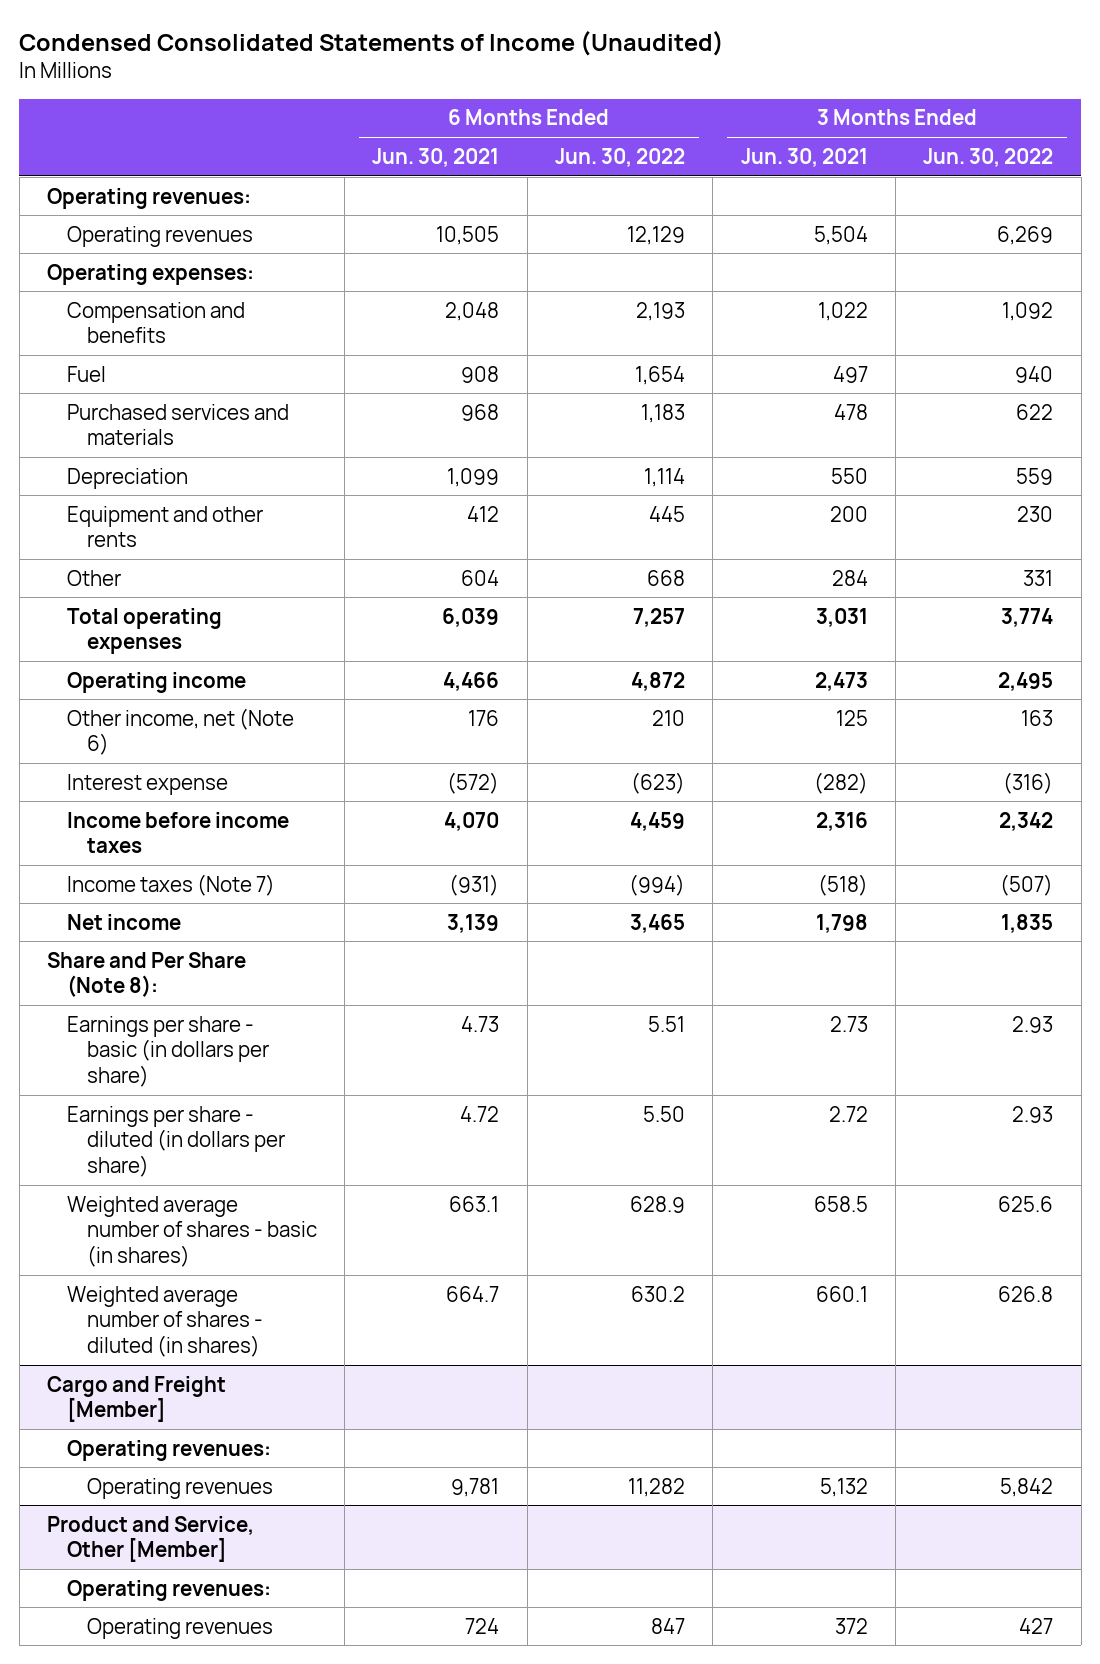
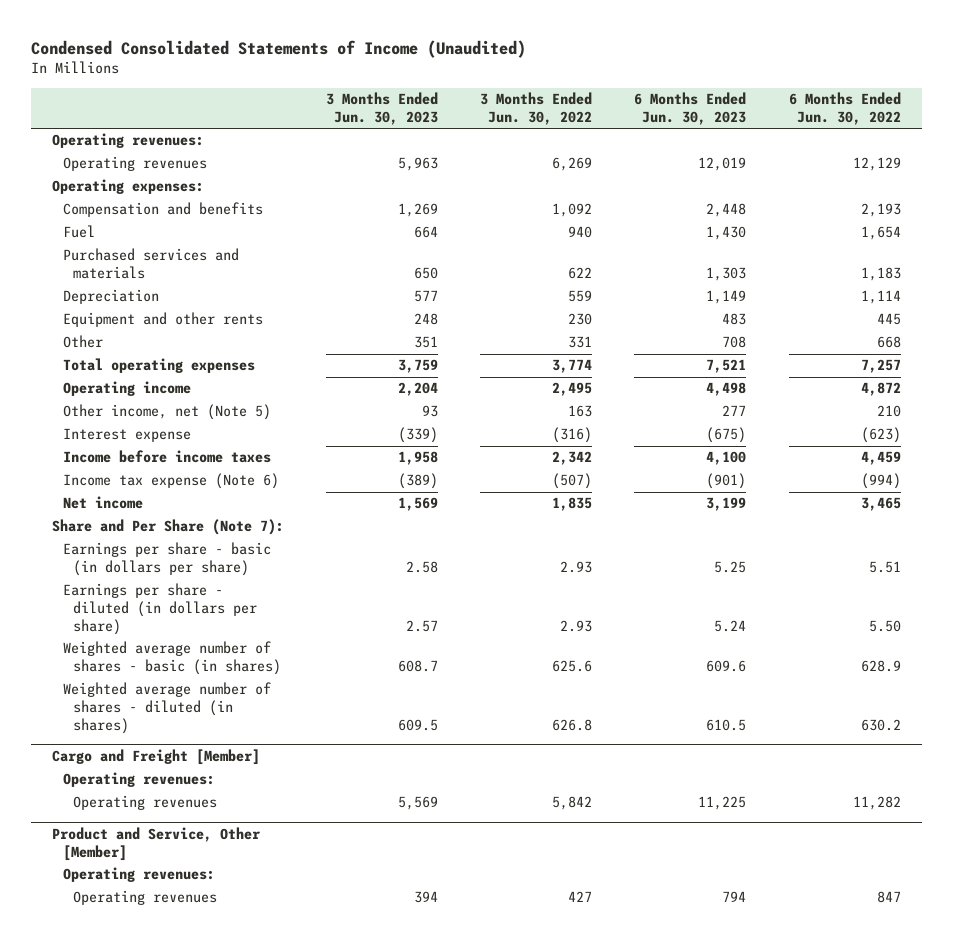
- | 6 Months Ended Jun. 30, 2021 | 6 Months Ended Jun. 30, 2022 | 3 Months Ended Jun. 30, 2021 | 3 Months Ended Jun. 30, 2022
+ | 3 Months Ended Jun. 30, 2023 | 3 Months Ended Jun. 30, 2022 | 6 Months Ended Jun. 30, 2023 | 6 Months Ended Jun. 30, 2022
- Other income, net (Note 6) | 176 | 210 | 125 | 163
+ Other income, net (Note 5) | 93 | 163 | 277 | 210
- Income taxes (Note 7) | (931) | (994) | (518) | (507)
+ Income tax expense (Note 6) | (389) | (507) | (901) | (994)
- Share and Per Share (Note 8):
+ Share and Per Share (Note 7):

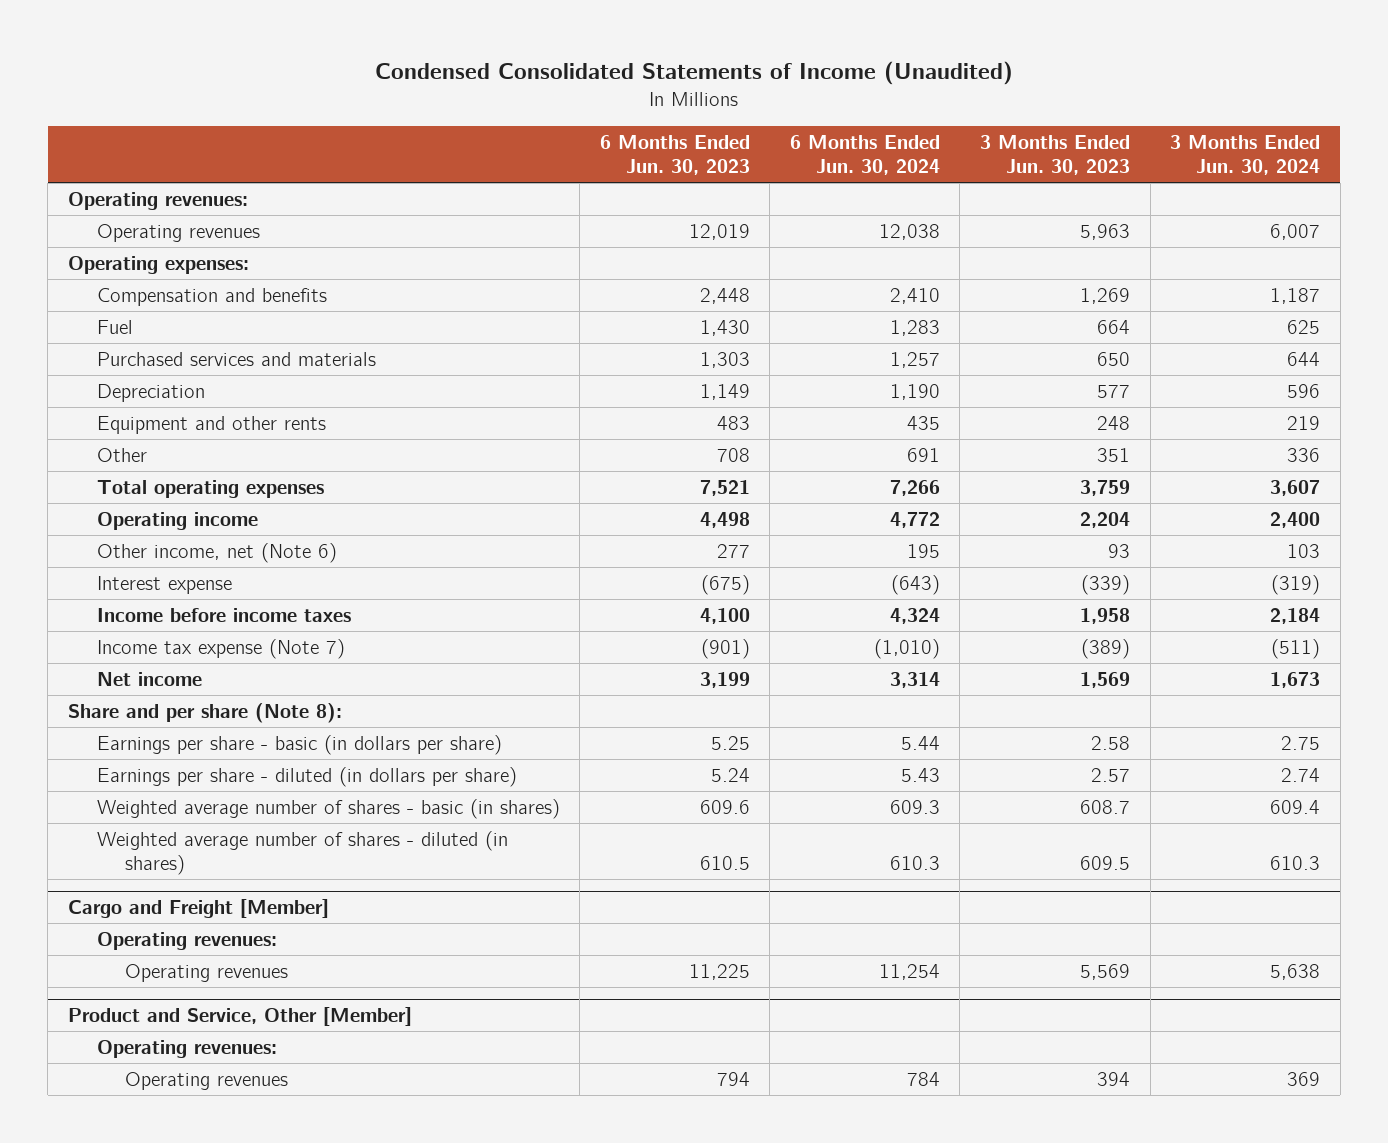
- | 3 Months Ended Jun. 30, 2023 | 3 Months Ended Jun. 30, 2022 | 6 Months Ended Jun. 30, 2023 | 6 Months Ended Jun. 30, 2022
+ | 6 Months Ended Jun. 30, 2023 | 6 Months Ended Jun. 30, 2024 | 3 Months Ended Jun. 30, 2023 | 3 Months Ended Jun. 30, 2024
- Other income, net (Note 5) | 93 | 163 | 277 | 210
+ Other income, net (Note 6) | 277 | 195 | 93 | 103
- Income tax expense (Note 6) | (389) | (507) | (901) | (994)
+ Income tax expense (Note 7) | (901) | (1,010) | (389) | (511)
- Share and Per Share (Note 7):
+ Share and per share (Note 8):

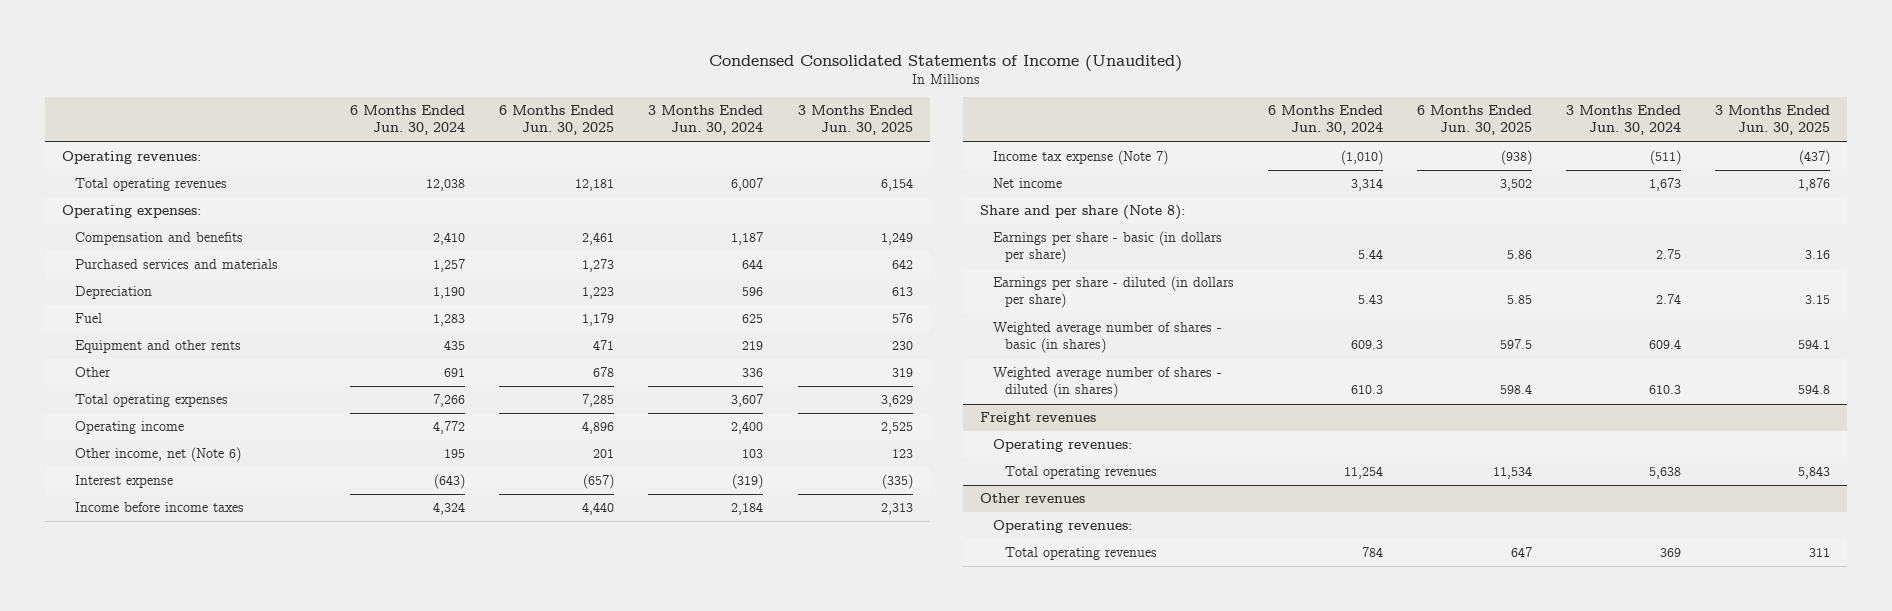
- | 6 Months Ended Jun. 30, 2023 | 6 Months Ended Jun. 30, 2024 | 3 Months Ended Jun. 30, 2023 | 3 Months Ended Jun. 30, 2024
+ | 6 Months Ended Jun. 30, 2024 | 6 Months Ended Jun. 30, 2025 | 3 Months Ended Jun. 30, 2024 | 3 Months Ended Jun. 30, 2025
- Operating revenues | 12,019 | 12,038 | 5,963 | 6,007
+ Total operating revenues | 12,038 | 12,181 | 6,007 | 6,154
moved down: Fuel | 1,283 | 1,179 | 625 | 576
- Cargo and Freight [Member]
+ Freight revenues
- Operating revenues | 11,225 | 11,254 | 5,569 | 5,638
- Product and Service, Other [Member]
+ Total operating revenues | 11,254 | 11,534 | 5,638 | 5,843
+ Other revenues
- Operating revenues | 794 | 784 | 394 | 369
+ Total operating revenues | 784 | 647 | 369 | 311

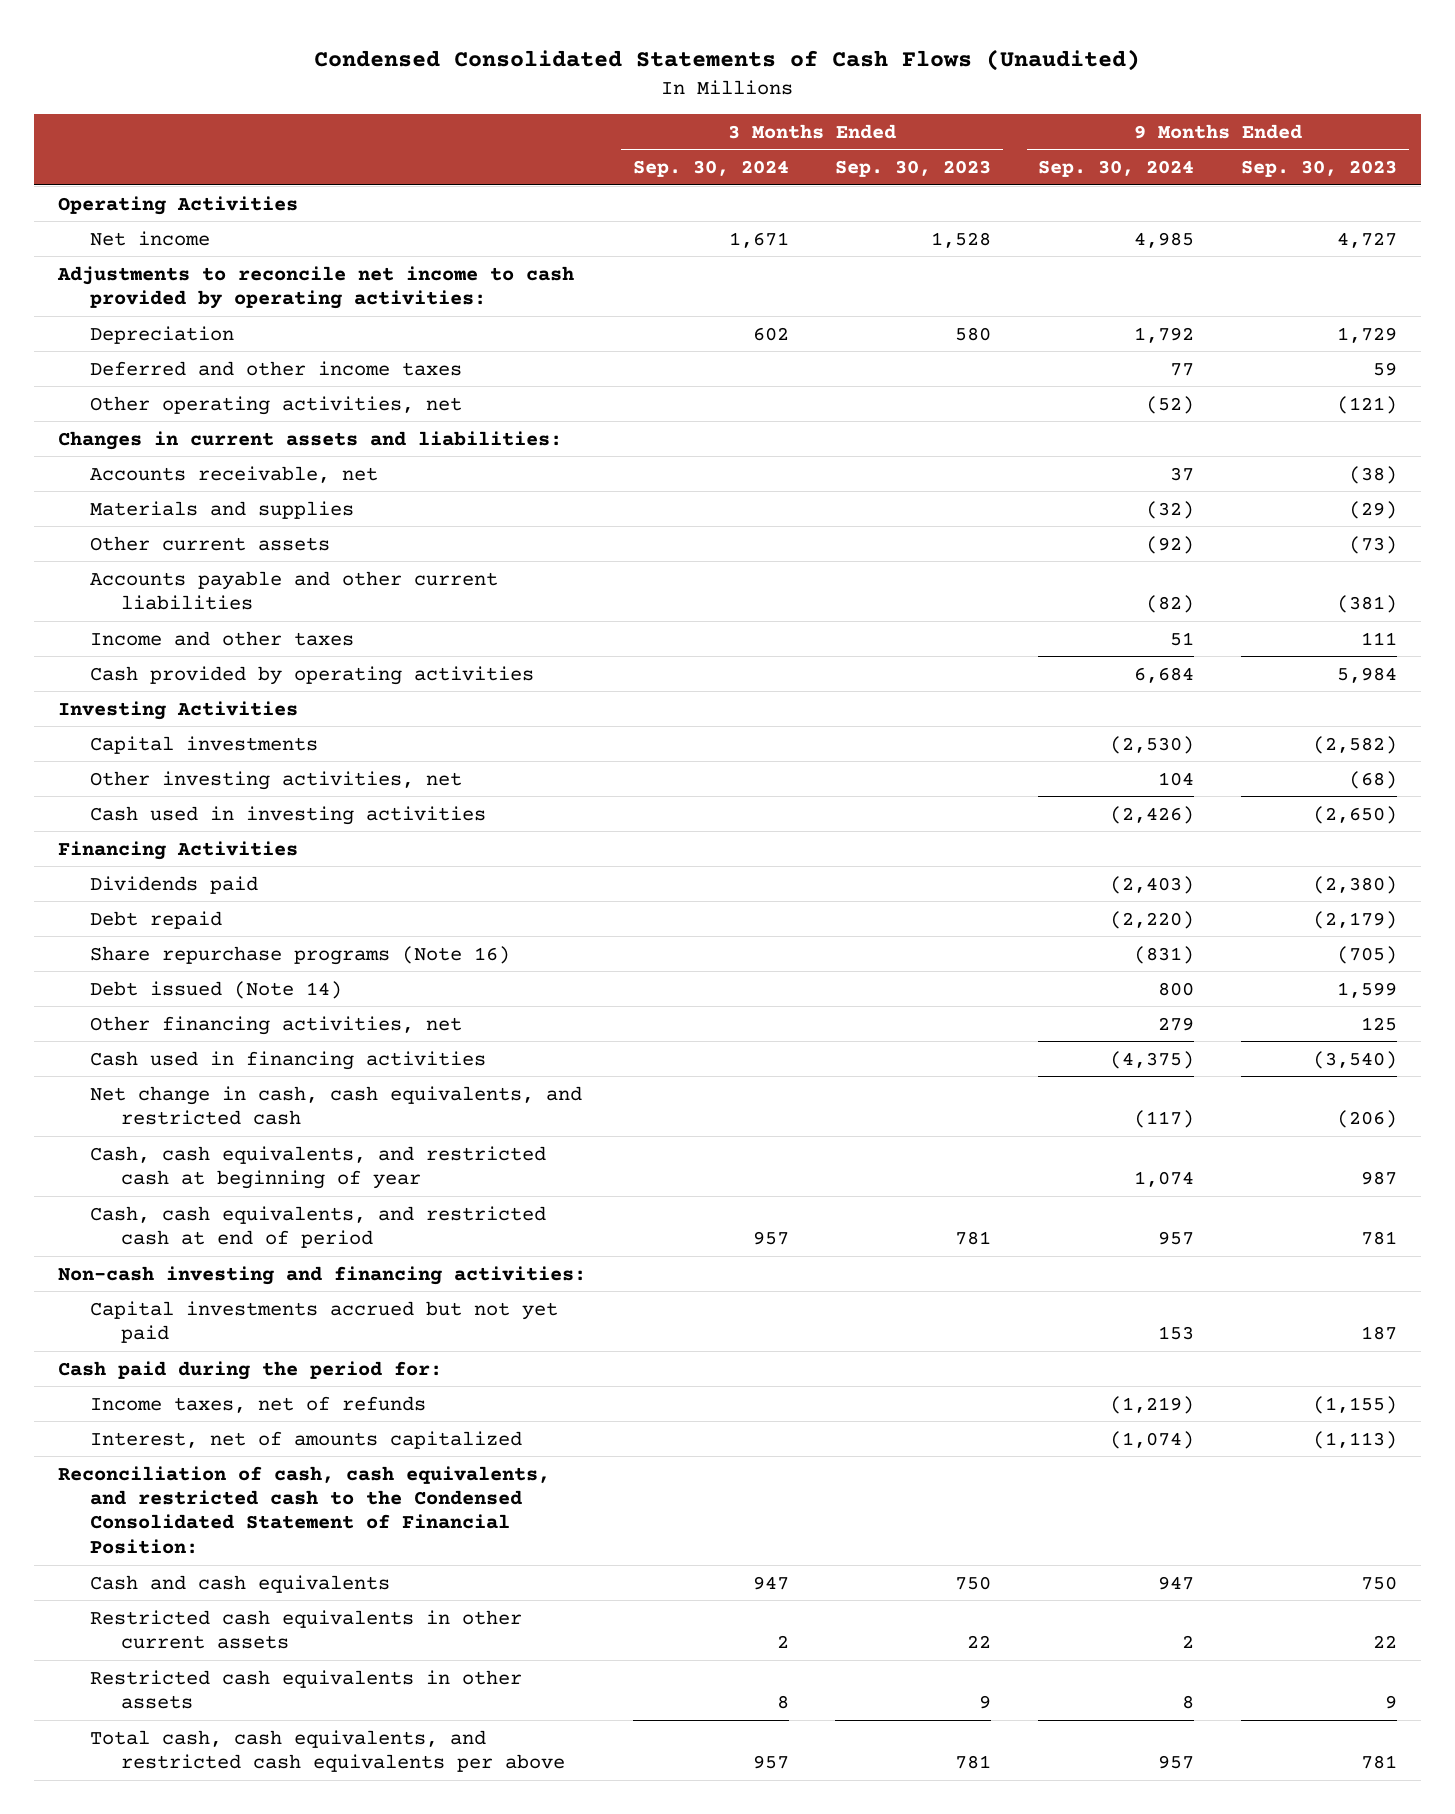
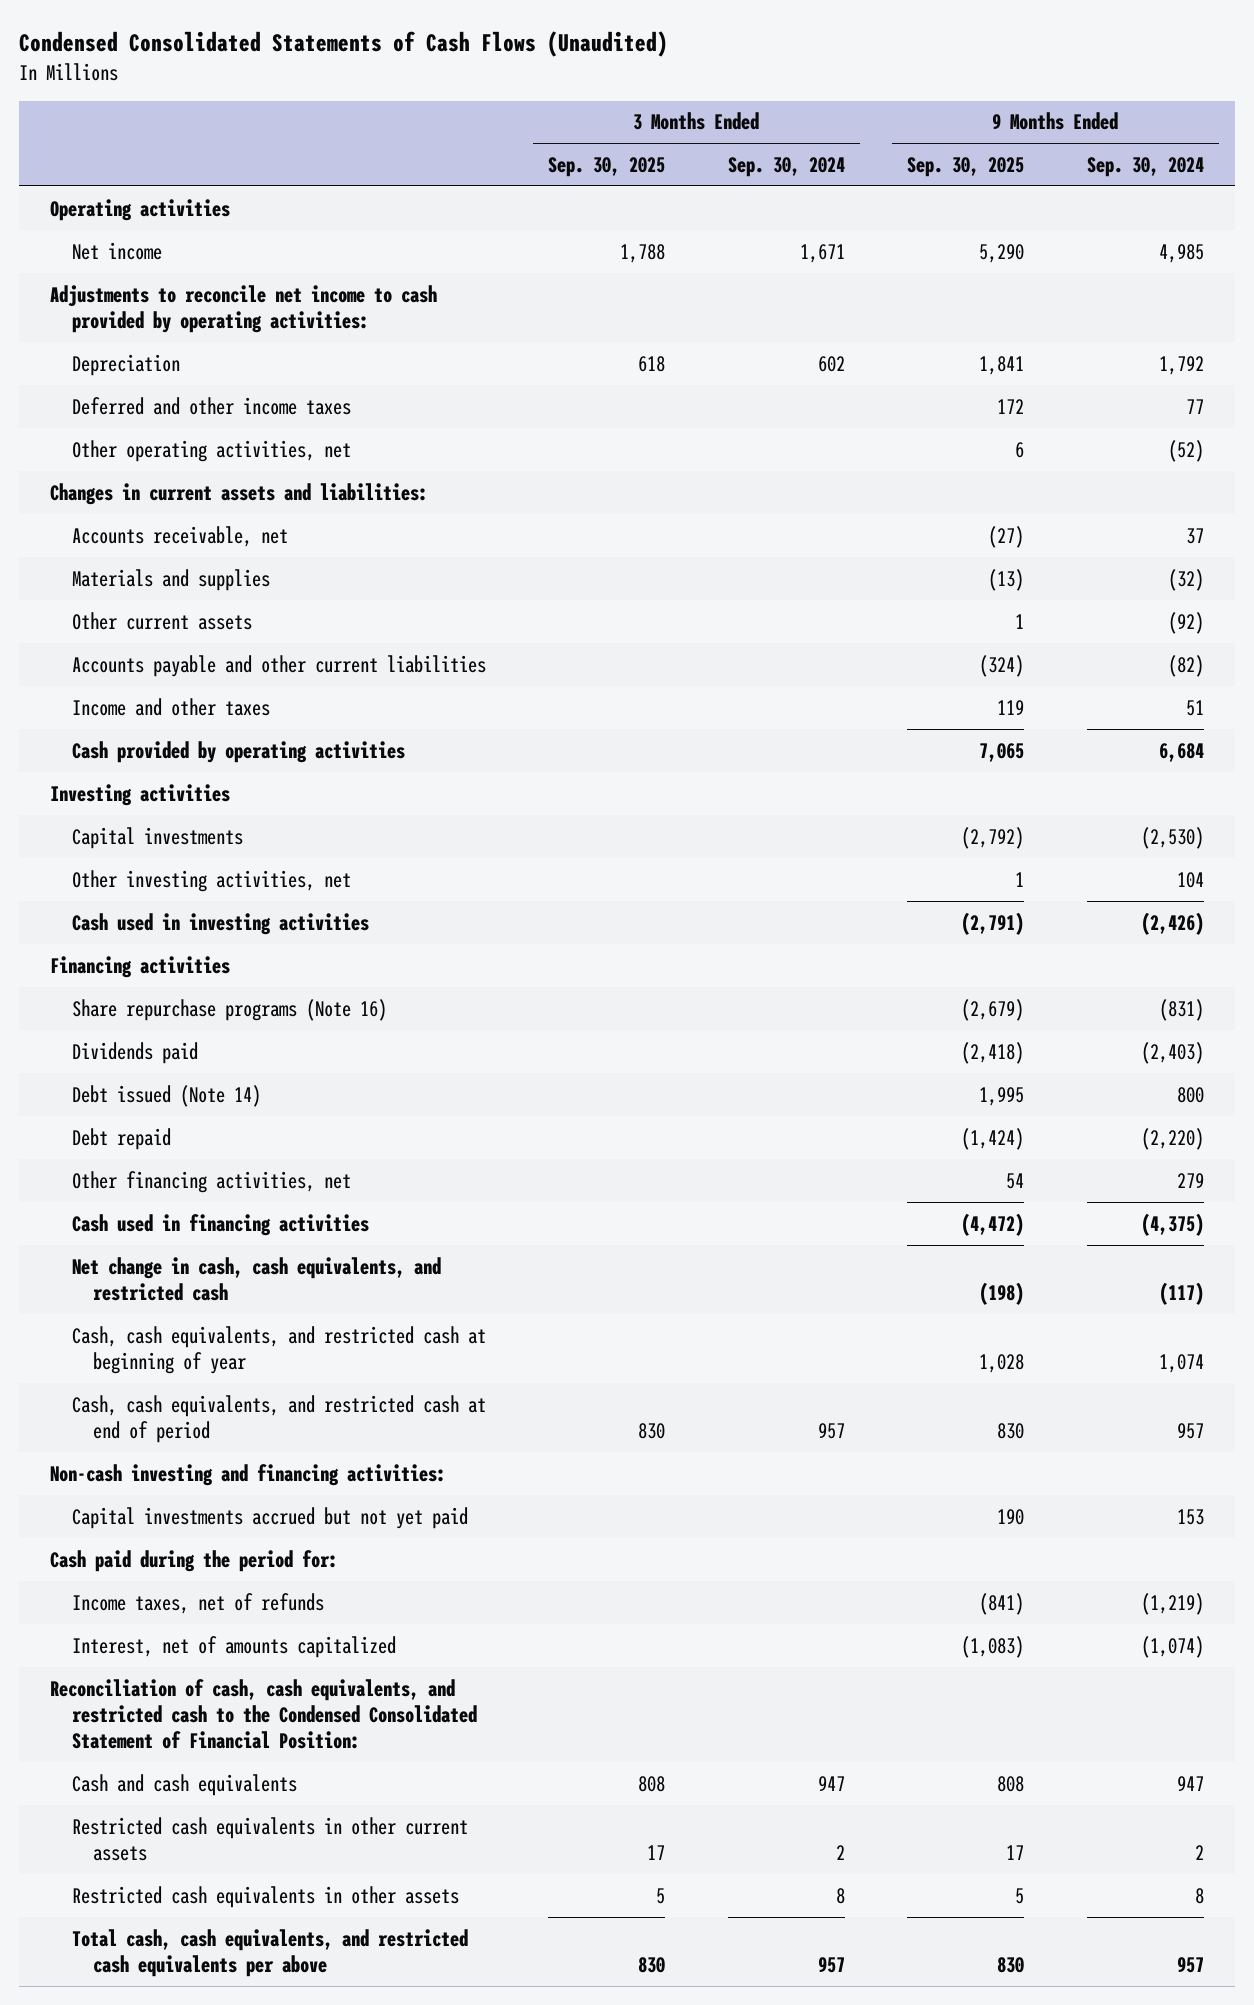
- | 3 Months Ended Sep. 30, 2024 | 3 Months Ended Sep. 30, 2023 | 9 Months Ended Sep. 30, 2024 | 9 Months Ended Sep. 30, 2023
+ | 3 Months Ended Sep. 30, 2025 | 3 Months Ended Sep. 30, 2024 | 9 Months Ended Sep. 30, 2025 | 9 Months Ended Sep. 30, 2024
- Operating Activities
+ Operating activities
- Investing Activities
+ Investing activities
- Financing Activities
+ Financing activities
moved down: Dividends paid | | | (2,418) | (2,403)
moved down: Debt repaid | | | (1,424) | (2,220)

